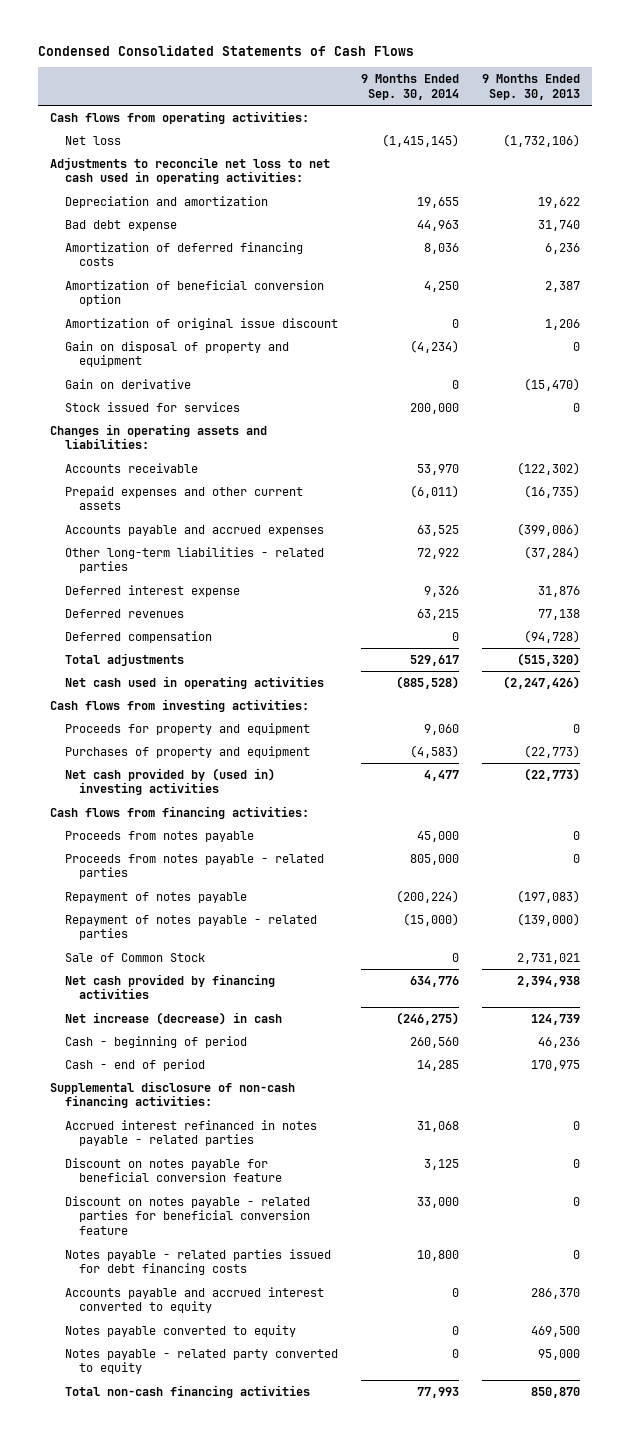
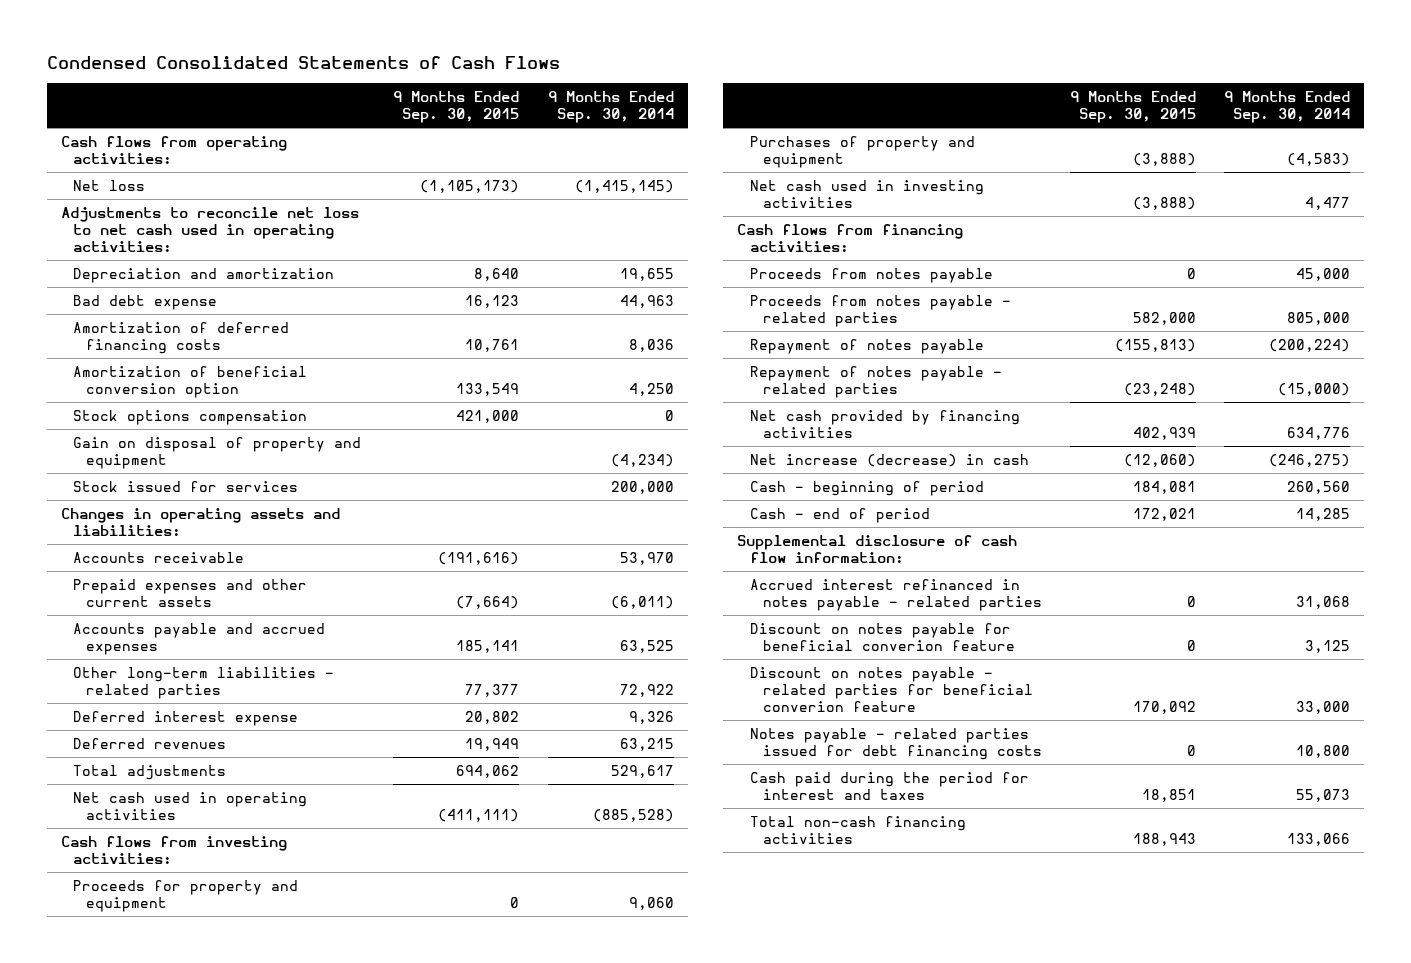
- | 9 Months Ended Sep. 30, 2014 | 9 Months Ended Sep. 30, 2013
+ | 9 Months Ended Sep. 30, 2015 | 9 Months Ended Sep. 30, 2014
- Amortization of original issue discount | 0 | 1,206
+ Stock options compensation | 421,000 | 0
- Gain on derivative | 0 | (15,470)
- Deferred compensation | 0 | (94,728)
- Net cash provided by (used in) investing activities | 4,477 | (22,773)
+ Net cash used in investing activities | (3,888) | 4,477
- Sale of Common Stock | 0 | 2,731,021
- Supplemental disclosure of non-cash financing activities:
+ Supplemental disclosure of cash flow information:
- Discount on notes payable for beneficial conversion feature | 3,125 | 0
- Discount on notes payable - related parties for beneficial conversion feature | 33,000 | 0
+ Discount on notes payable for beneficial converion feature | 0 | 3,125
+ Discount on notes payable - related parties for beneficial converion feature | 170,092 | 33,000
- Accounts payable and accrued interest converted to equity | 0 | 286,370
- Notes payable converted to equity | 0 | 469,500
- Notes payable - related party converted to equity | 0 | 95,000
- Total non-cash financing activities | 77,993 | 850,870
+ Cash paid during the period for interest and taxes | 18,851 | 55,073
+ Total non-cash financing activities | 188,943 | 133,066

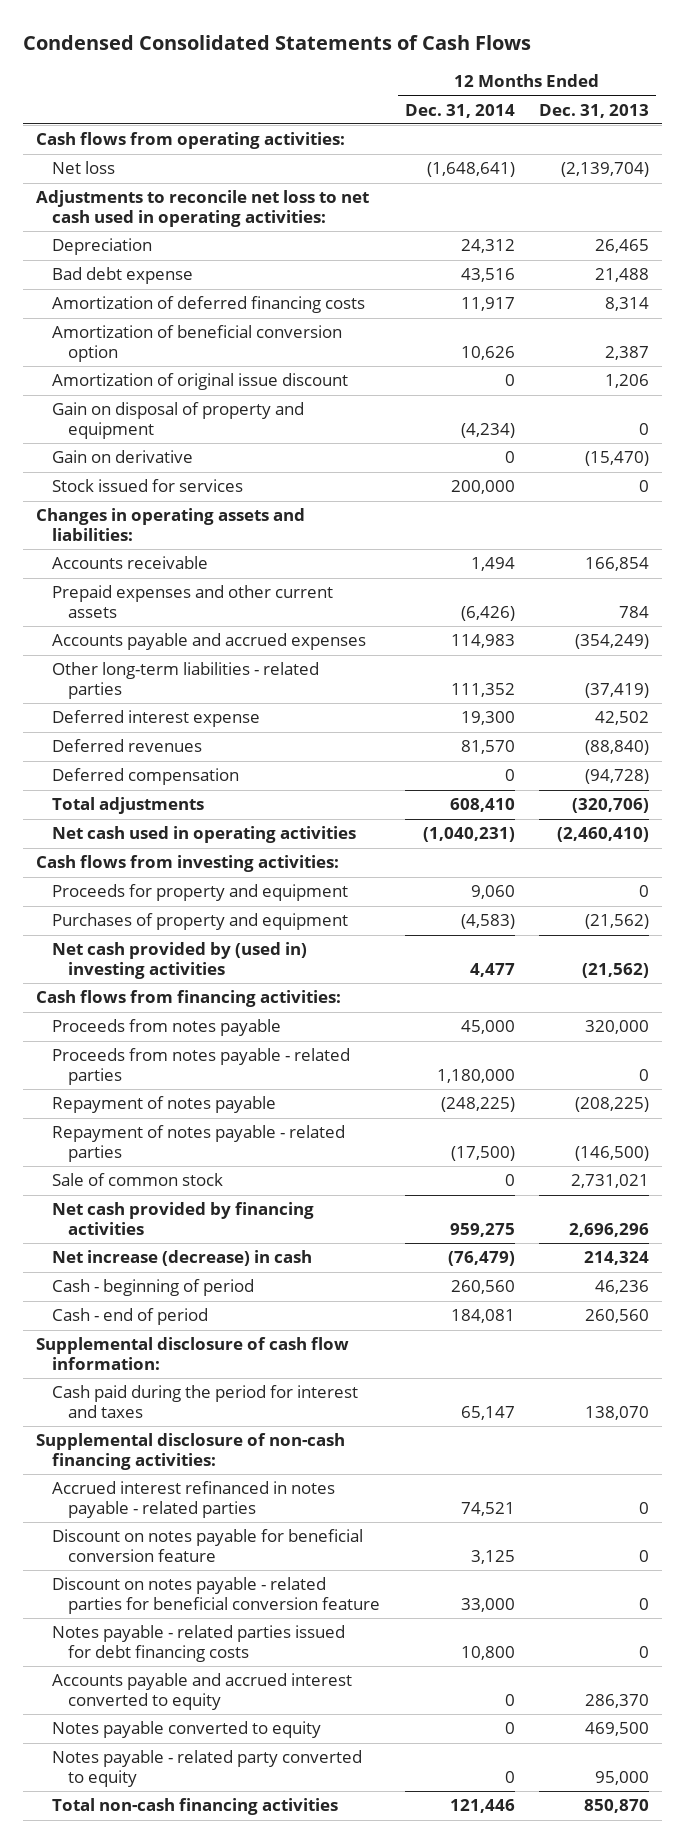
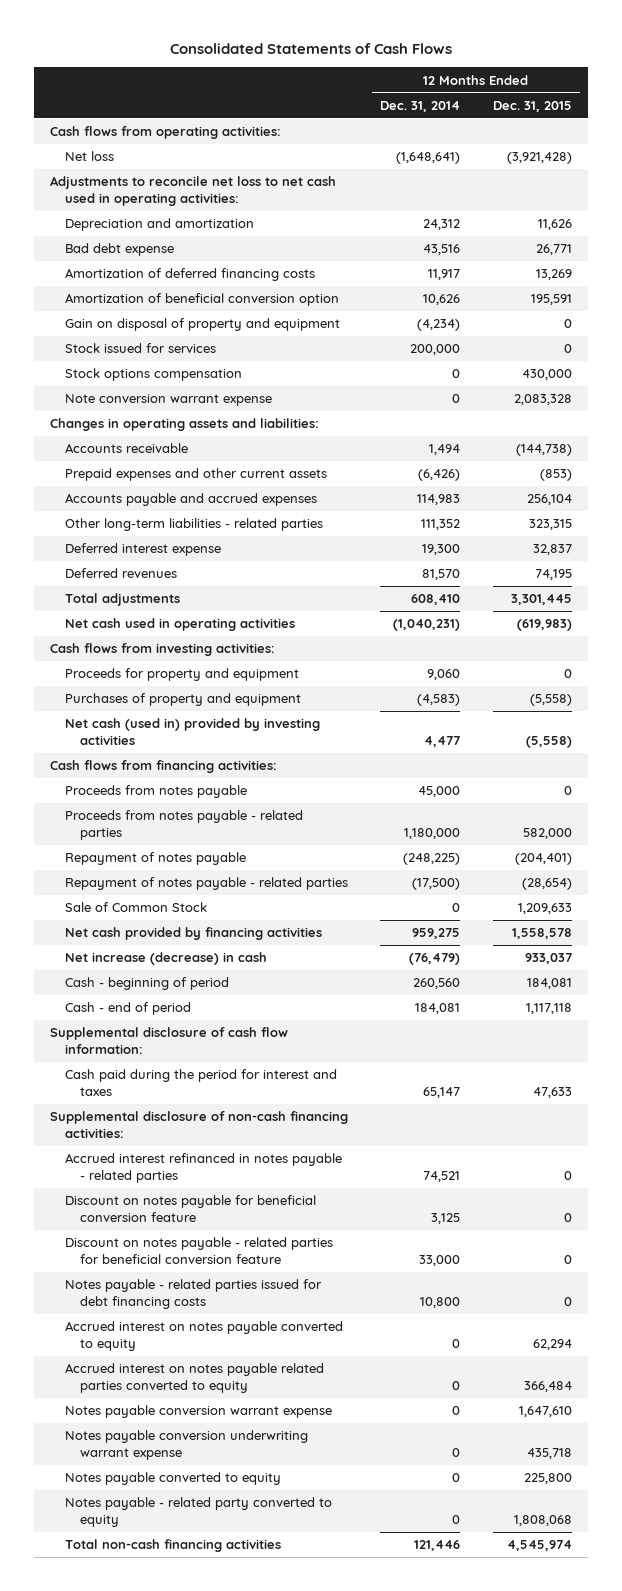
- Condensed Consolidated Statements of Cash Flows
+ Consolidated Statements of Cash Flows
- | 12 Months Ended Dec. 31, 2014 | 12 Months Ended Dec. 31, 2013
+ | 12 Months Ended Dec. 31, 2014 | 12 Months Ended Dec. 31, 2015
- Depreciation | 24,312 | 26,465
+ Depreciation and amortization | 24,312 | 11,626
- Amortization of original issue discount | 0 | 1,206
- Gain on derivative | 0 | (15,470)
+ Stock options compensation | 0 | 430,000
+ Note conversion warrant expense | 0 | 2,083,328
- Deferred compensation | 0 | (94,728)
- Net cash provided by (used in) investing activities | 4,477 | (21,562)
+ Net cash (used in) provided by investing activities | 4,477 | (5,558)
- Sale of common stock | 0 | 2,731,021
+ Sale of Common Stock | 0 | 1,209,633
- Accounts payable and accrued interest converted to equity | 0 | 286,370
+ Accrued interest on notes payable converted to equity | 0 | 62,294
+ Accrued interest on notes payable related parties converted to equity | 0 | 366,484
+ Notes payable conversion warrant expense | 0 | 1,647,610
+ Notes payable conversion underwriting warrant expense | 0 | 435,718

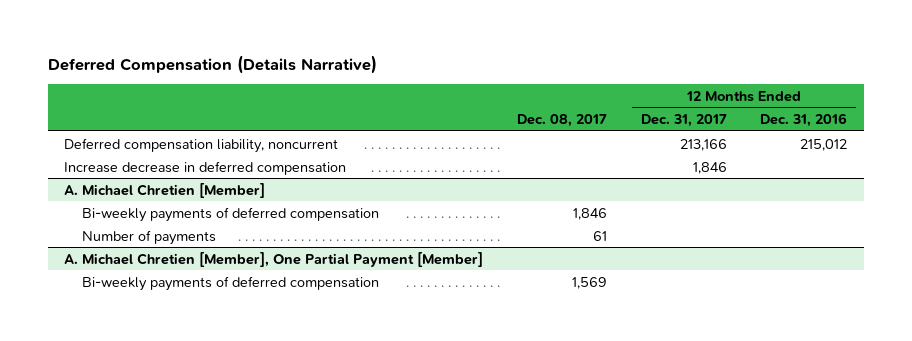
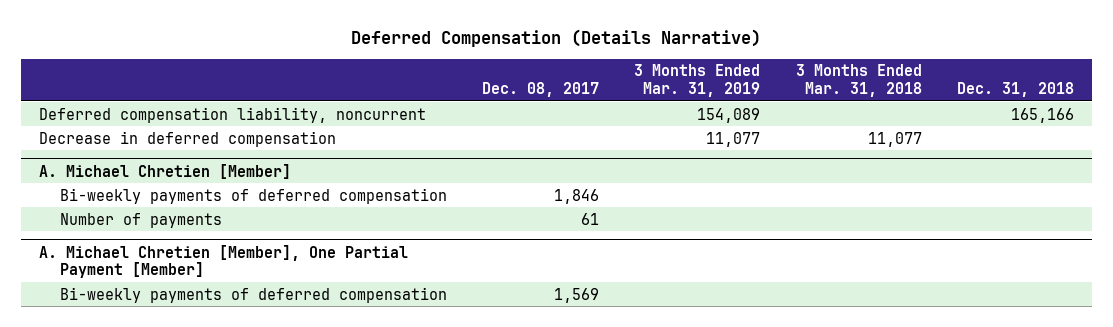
- | Dec. 08, 2017 | 12 Months Ended Dec. 31, 2017 | 12 Months Ended Dec. 31, 2016
+ | Dec. 08, 2017 | 3 Months Ended Mar. 31, 2019 | 3 Months Ended Mar. 31, 2018 | Dec. 31, 2018
- Increase decrease in deferred compensation | | 1,846 |
+ Decrease in deferred compensation | | 11,077 | 11,077 |

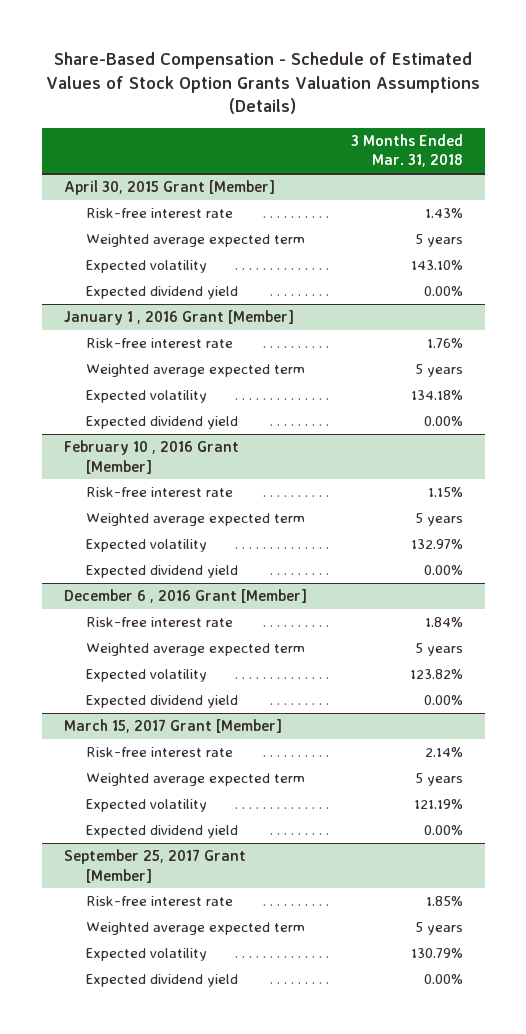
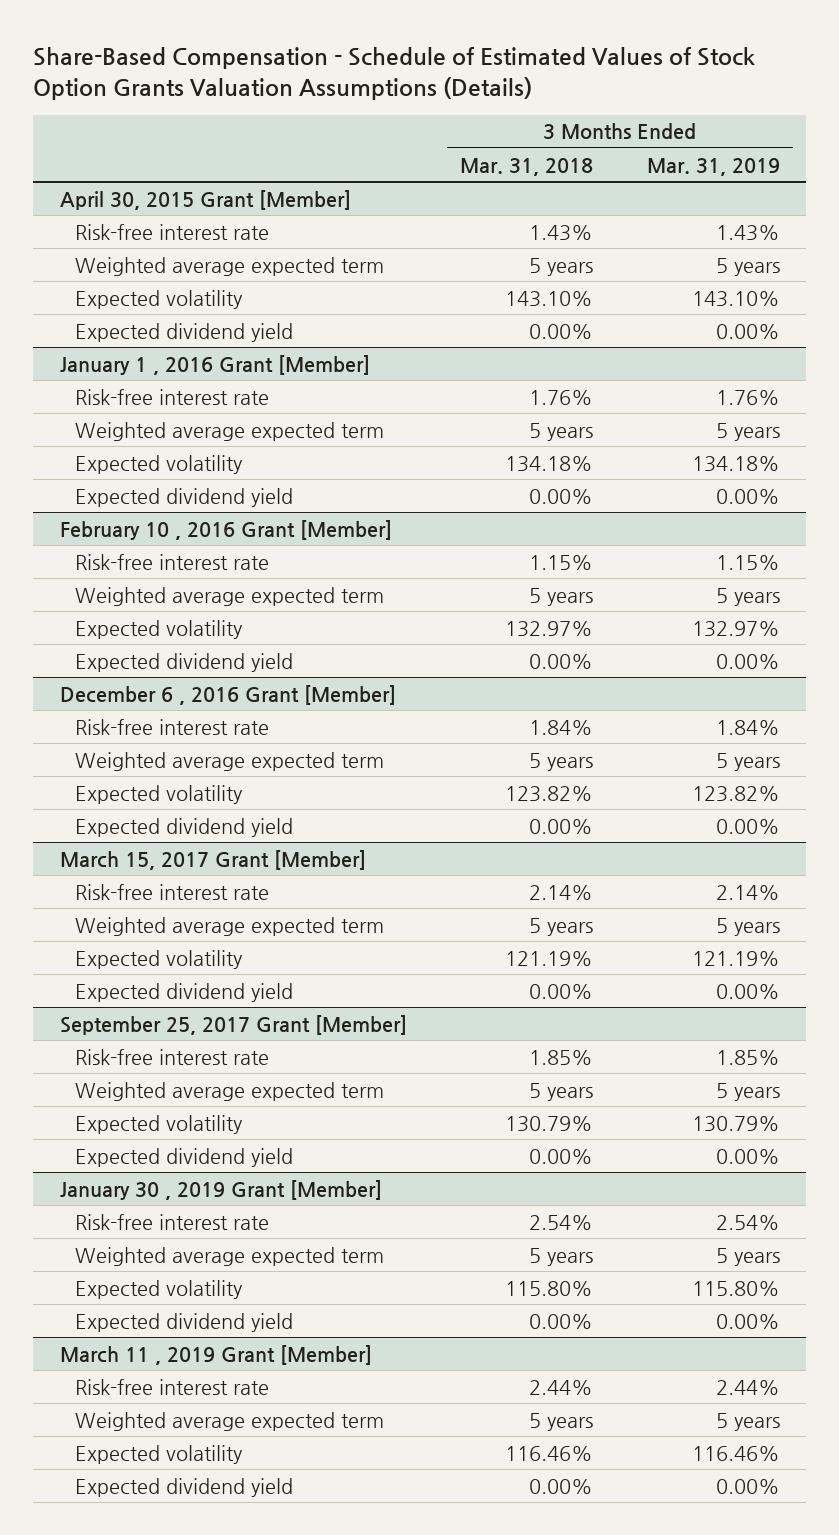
- | 3 Months Ended Mar. 31, 2018
+ | 3 Months Ended Mar. 31, 2018 | 3 Months Ended Mar. 31, 2019
+ January 30 , 2019 Grant [Member]
+ Risk-free interest rate | 2.54% | 2.54%
+ Weighted average expected term | 5 years | 5 years
+ Expected volatility | 115.80% | 115.80%
+ Expected dividend yield | 0.00% | 0.00%
+ March 11 , 2019 Grant [Member]
+ Risk-free interest rate | 2.44% | 2.44%
+ Weighted average expected term | 5 years | 5 years
+ Expected volatility | 116.46% | 116.46%
+ Expected dividend yield | 0.00% | 0.00%

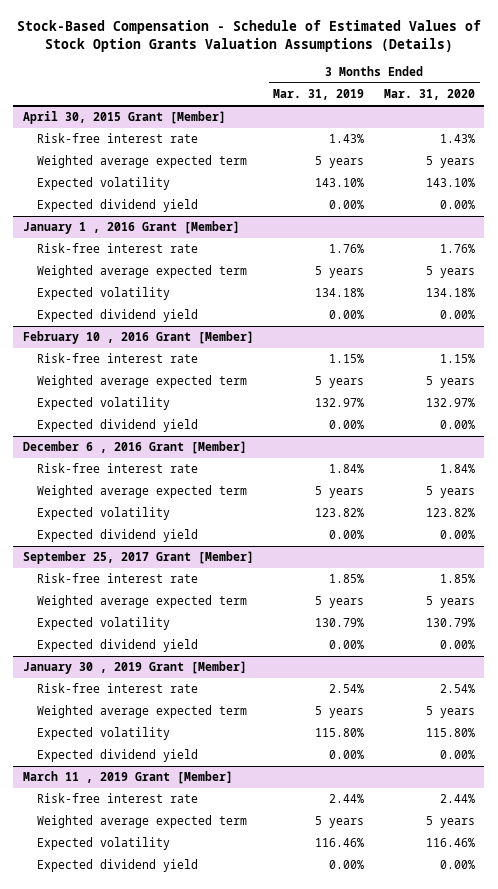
- Share-Based Compensation - Schedule of Estimated Values of Stock Option Grants Valuation Assumptions (Details)
+ Stock-Based Compensation - Schedule of Estimated Values of Stock Option Grants Valuation Assumptions (Details)
- | 3 Months Ended Mar. 31, 2018 | 3 Months Ended Mar. 31, 2019
+ | 3 Months Ended Mar. 31, 2019 | 3 Months Ended Mar. 31, 2020
- March 15, 2017 Grant [Member]
- Risk-free interest rate | 2.14% | 2.14%
- Weighted average expected term | 5 years | 5 years
- Expected volatility | 121.19% | 121.19%
- Expected dividend yield | 0.00% | 0.00%

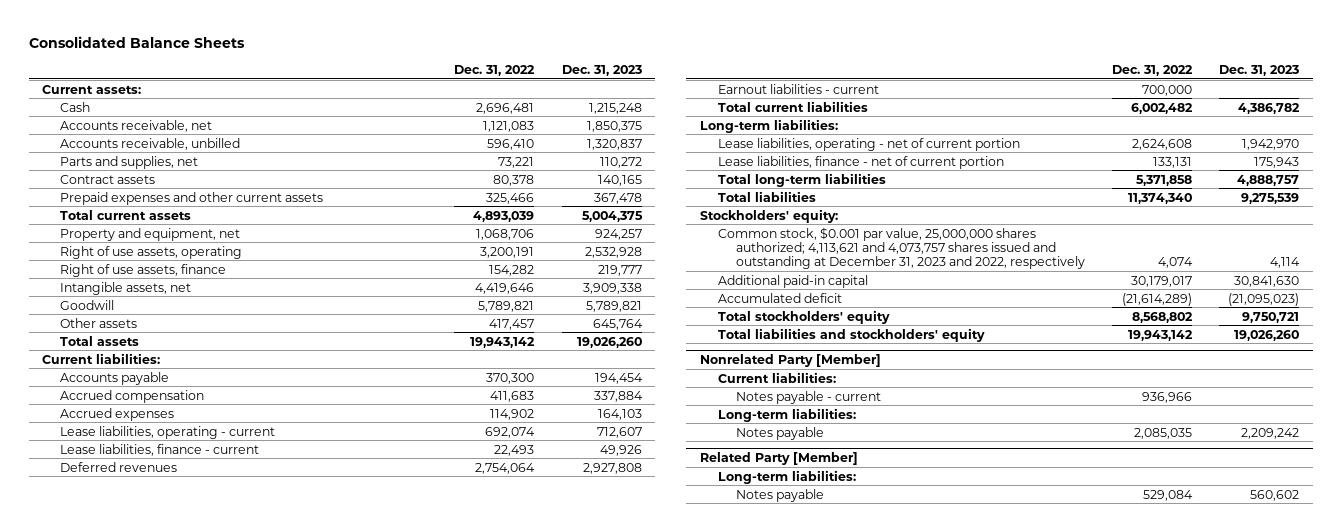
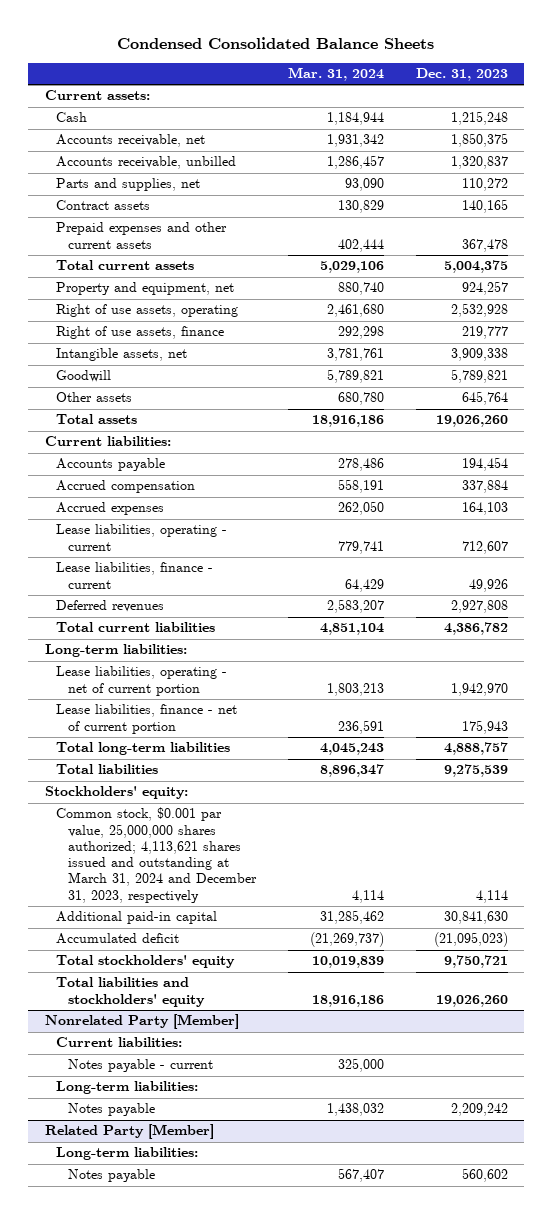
- Consolidated Balance Sheets
+ Condensed Consolidated Balance Sheets
- | Dec. 31, 2022 | Dec. 31, 2023
+ | Mar. 31, 2024 | Dec. 31, 2023
- Earnout liabilities - current | 700,000 |
- Common stock, $0.001 par value, 25,000,000 shares authorized; 4,113,621 and 4,073,757 shares issued and outstanding at December 31, 2023 and 2022, respectively | 4,074 | 4,114
+ Common stock, $0.001 par value, 25,000,000 shares authorized; 4,113,621 shares issued and outstanding at March 31, 2024 and December 31, 2023, respectively | 4,114 | 4,114

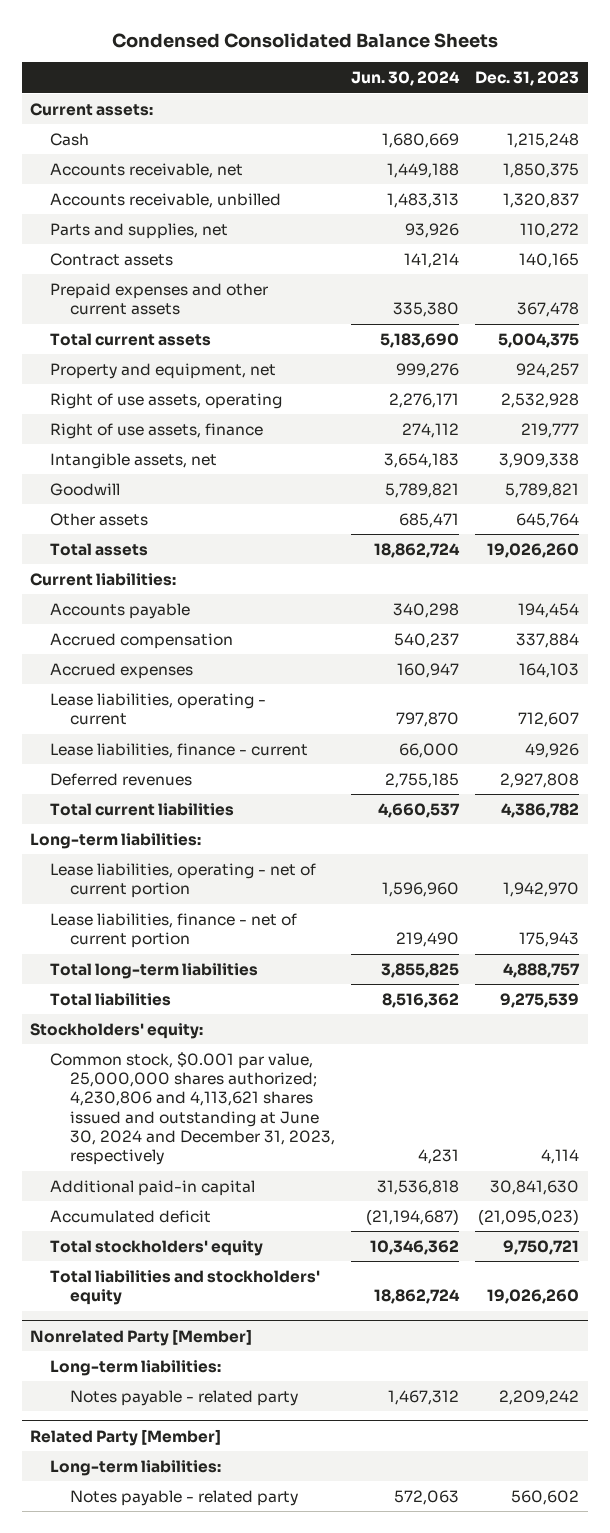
- | Mar. 31, 2024 | Dec. 31, 2023
+ | Jun. 30, 2024 | Dec. 31, 2023
- Common stock, $0.001 par value, 25,000,000 shares authorized; 4,113,621 shares issued and outstanding at March 31, 2024 and December 31, 2023, respectively | 4,114 | 4,114
+ Common stock, $0.001 par value, 25,000,000 shares authorized; 4,230,806 and 4,113,621 shares issued and outstanding at June 30, 2024 and December 31, 2023, respectively | 4,231 | 4,114
@ Nonrelated Party [Member]
- Current liabilities:
- Notes payable - current | 325,000 |
- Notes payable | 1,438,032 | 2,209,242
+ Notes payable - related party | 1,467,312 | 2,209,242
@ Related Party [Member]
- Notes payable | 567,407 | 560,602
+ Notes payable - related party | 572,063 | 560,602

